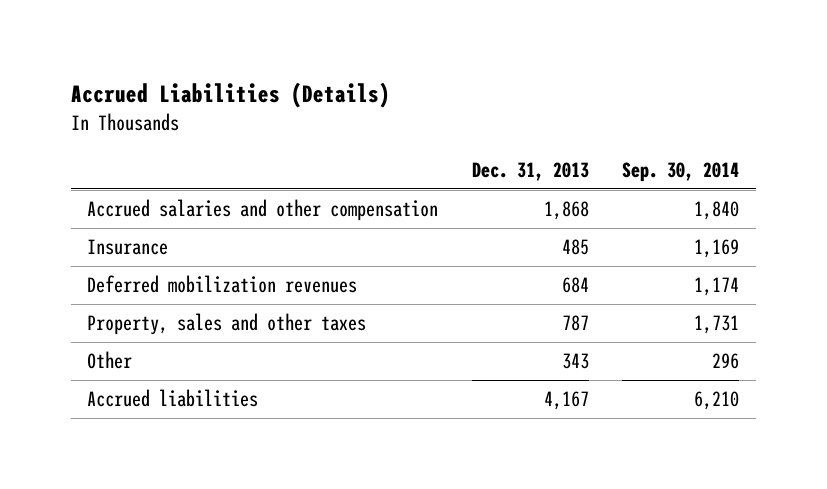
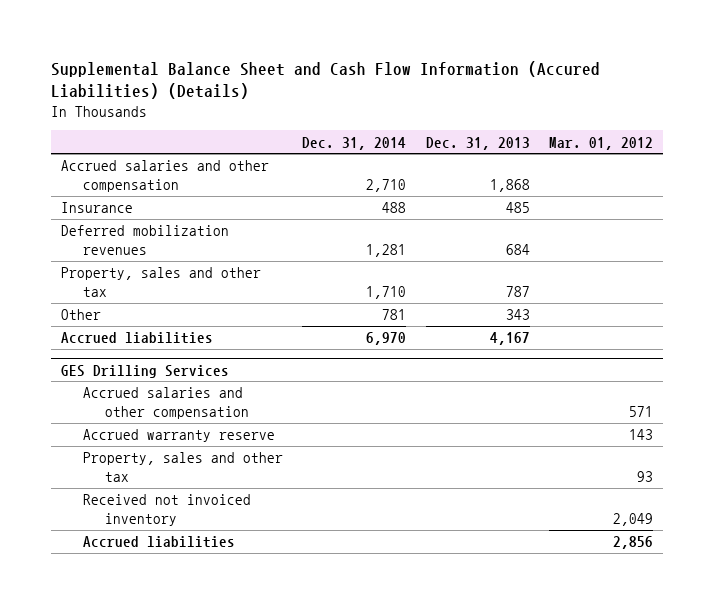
- Accrued Liabilities (Details)
+ Supplemental Balance Sheet and Cash Flow Information (Accured Liabilities) (Details)
- | Dec. 31, 2013 | Sep. 30, 2014
+ | Dec. 31, 2014 | Dec. 31, 2013 | Mar. 01, 2012
- Property, sales and other taxes | 787 | 1,731
+ Property, sales and other tax | 1,710 | 787 |
+ GES Drilling Services
+ Accrued salaries and other compensation | | | 571
+ Accrued warranty reserve | | | 143
+ Property, sales and other tax | | | 93
+ Received not invoiced inventory | | | 2,049
+ Accrued liabilities | | | 2,856

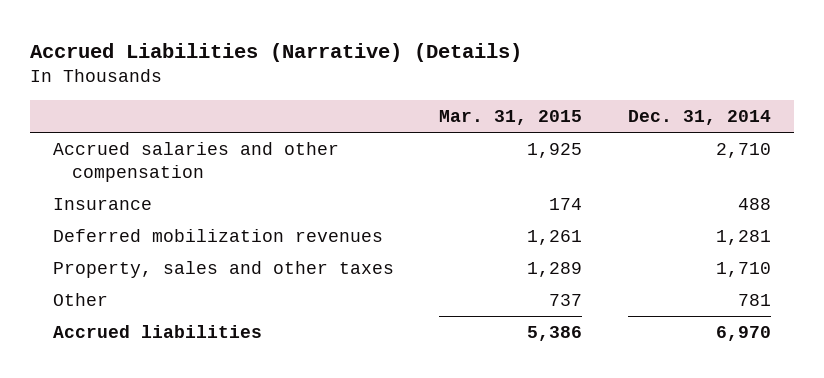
- Supplemental Balance Sheet and Cash Flow Information (Accured Liabilities) (Details)
+ Accrued Liabilities (Narrative) (Details)
- | Dec. 31, 2014 | Dec. 31, 2013 | Mar. 01, 2012
+ | Mar. 31, 2015 | Dec. 31, 2014
- Property, sales and other tax | 1,710 | 787 |
+ Property, sales and other taxes | 1,289 | 1,710
- GES Drilling Services
- Accrued salaries and other compensation | | | 571
- Accrued warranty reserve | | | 143
- Property, sales and other tax | | | 93
- Received not invoiced inventory | | | 2,049
- Accrued liabilities | | | 2,856

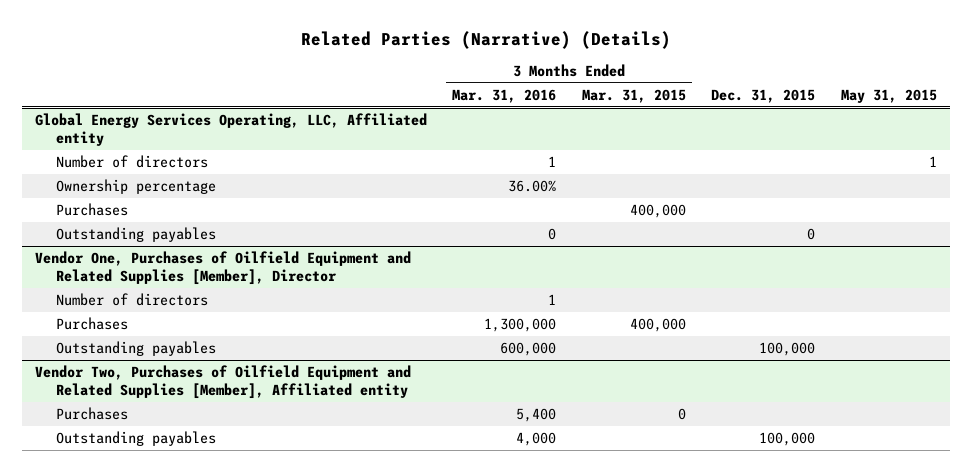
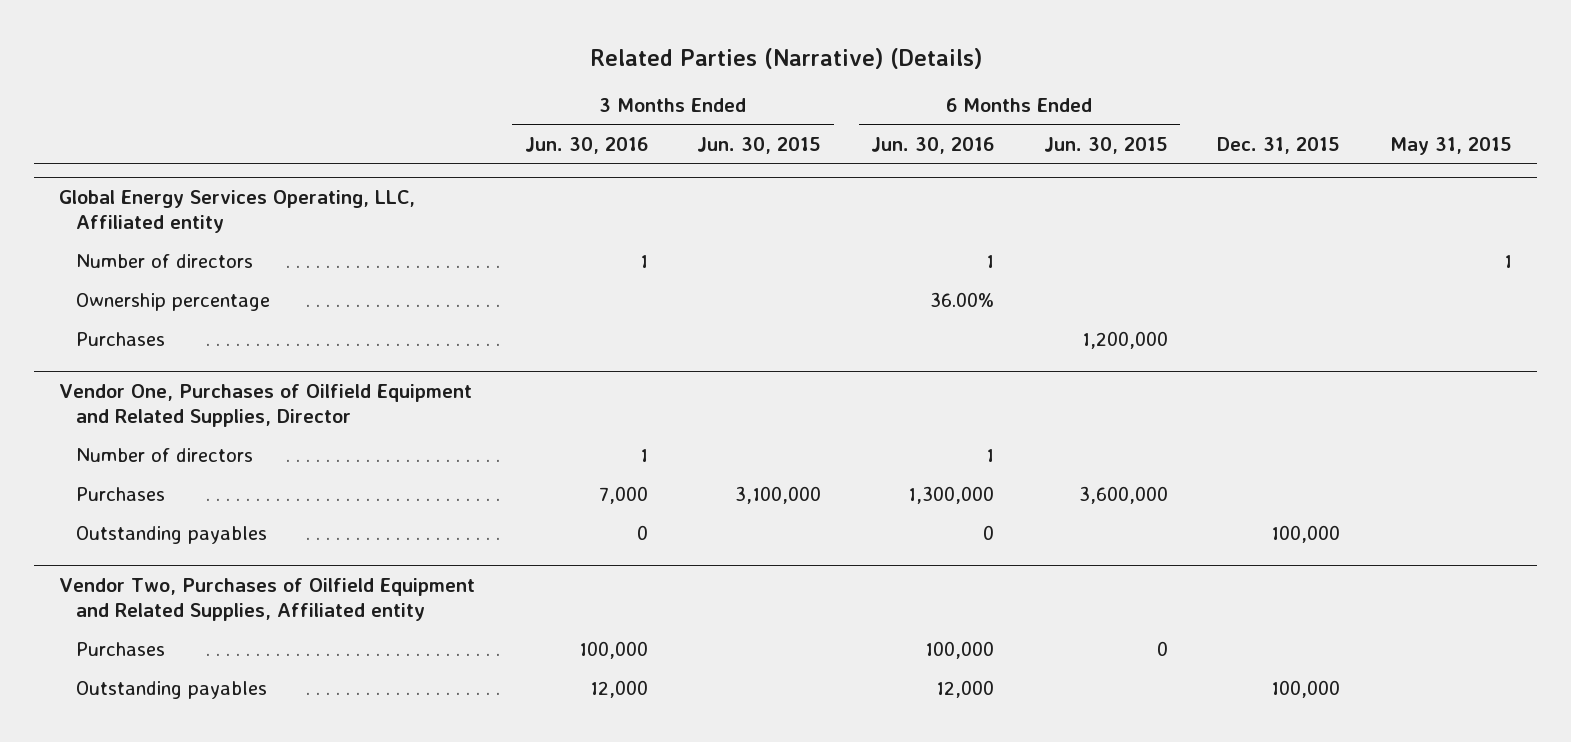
- | 3 Months Ended Mar. 31, 2016 | 3 Months Ended Mar. 31, 2015 | Dec. 31, 2015 | May 31, 2015
+ | 3 Months Ended Jun. 30, 2016 | 3 Months Ended Jun. 30, 2015 | 6 Months Ended Jun. 30, 2016 | 6 Months Ended Jun. 30, 2015 | Dec. 31, 2015 | May 31, 2015
@ Global Energy Services Operating, LLC, Affiliated entity
- Outstanding payables | 0 | | 0 |
- Vendor One, Purchases of Oilfield Equipment and Related Supplies [Member], Director
+ Vendor One, Purchases of Oilfield Equipment and Related Supplies, Director
- Vendor Two, Purchases of Oilfield Equipment and Related Supplies [Member], Affiliated entity
+ Vendor Two, Purchases of Oilfield Equipment and Related Supplies, Affiliated entity

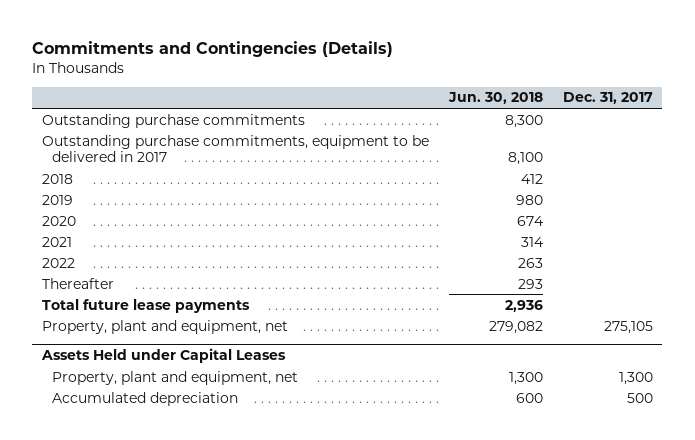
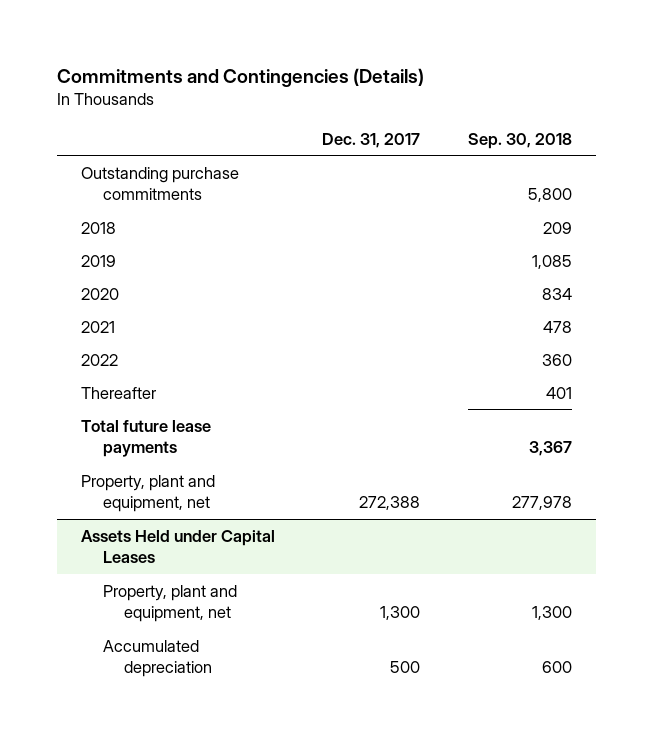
- | Jun. 30, 2018 | Dec. 31, 2017
+ | Dec. 31, 2017 | Sep. 30, 2018
- Outstanding purchase commitments, equipment to be delivered in 2017 | 8,100 |
- Property, plant and equipment, net | 279,082 | 275,105
+ Property, plant and equipment, net | 272,388 | 277,978

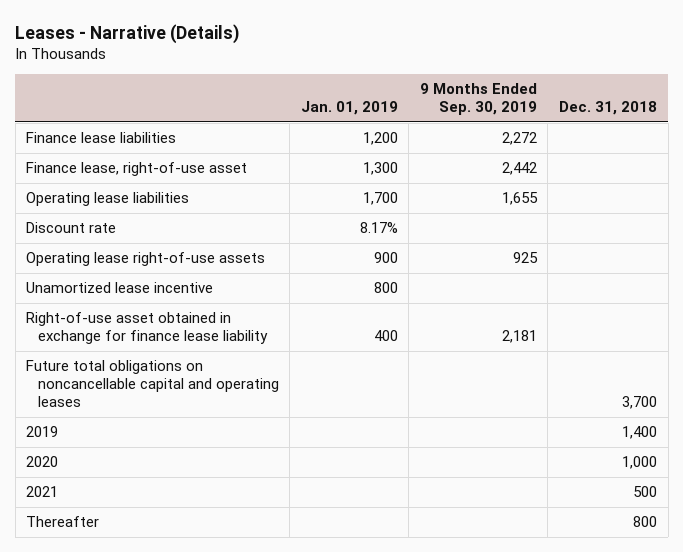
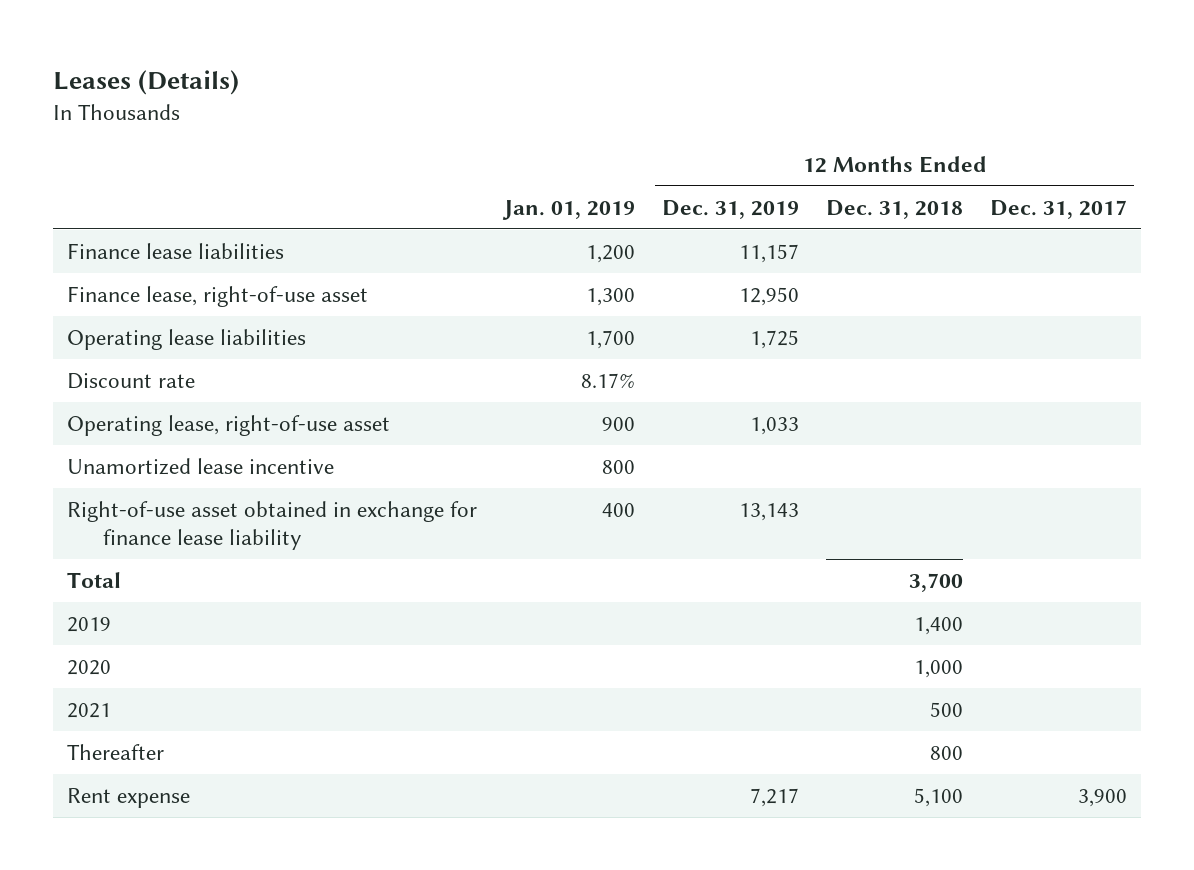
- Leases - Narrative (Details)
+ Leases (Details)
- | Jan. 01, 2019 | 9 Months Ended Sep. 30, 2019 | Dec. 31, 2018
+ | Jan. 01, 2019 | 12 Months Ended Dec. 31, 2019 | 12 Months Ended Dec. 31, 2018 | 12 Months Ended Dec. 31, 2017
- Operating lease right-of-use assets | 900 | 925 |
+ Operating lease, right-of-use asset | 900 | 1,033 | |
- Future total obligations on noncancellable capital and operating leases | | | 3,700
+ Total | | | 3,700 |
+ Rent expense | | 7,217 | 5,100 | 3,900

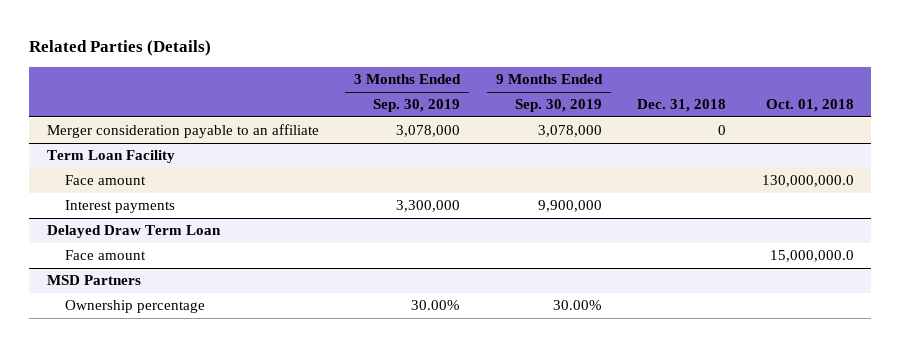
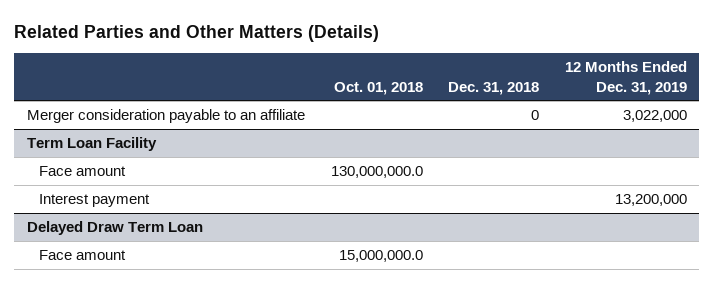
- Related Parties (Details)
+ Related Parties and Other Matters (Details)
- | 3 Months Ended Sep. 30, 2019 | 9 Months Ended Sep. 30, 2019 | Dec. 31, 2018 | Oct. 01, 2018
+ | Oct. 01, 2018 | Dec. 31, 2018 | 12 Months Ended Dec. 31, 2019
@ Term Loan Facility
- Interest payments | 3,300,000 | 9,900,000 | |
+ Interest payment | | | 13,200,000
- MSD Partners
- Ownership percentage | 30.00% | 30.00% | |

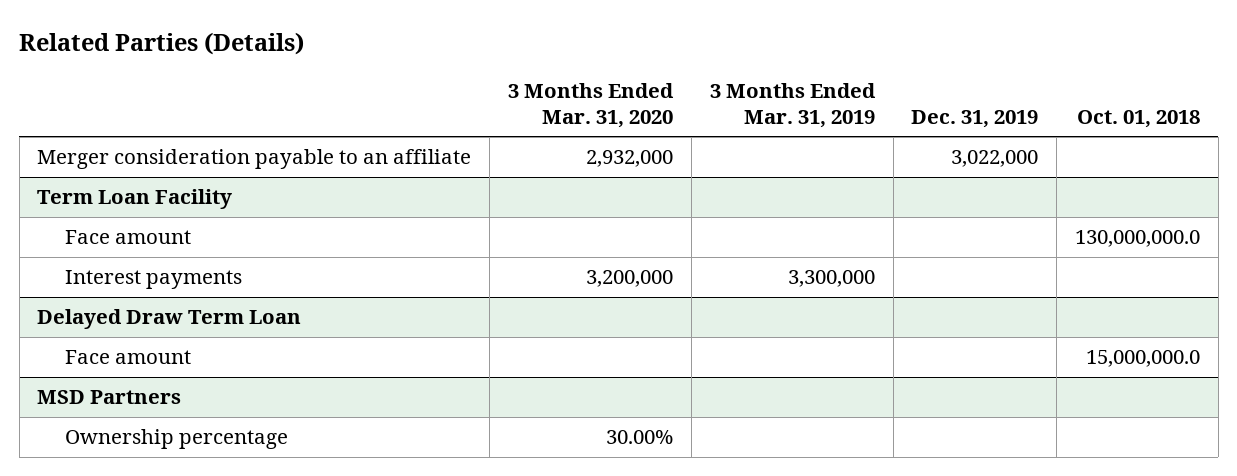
- Related Parties and Other Matters (Details)
+ Related Parties (Details)
- | Oct. 01, 2018 | Dec. 31, 2018 | 12 Months Ended Dec. 31, 2019
+ | 3 Months Ended Mar. 31, 2020 | 3 Months Ended Mar. 31, 2019 | Dec. 31, 2019 | Oct. 01, 2018
@ Term Loan Facility
- Interest payment | | | 13,200,000
+ Interest payments | 3,200,000 | 3,300,000 | |
+ MSD Partners
+ Ownership percentage | 30.00% | | |

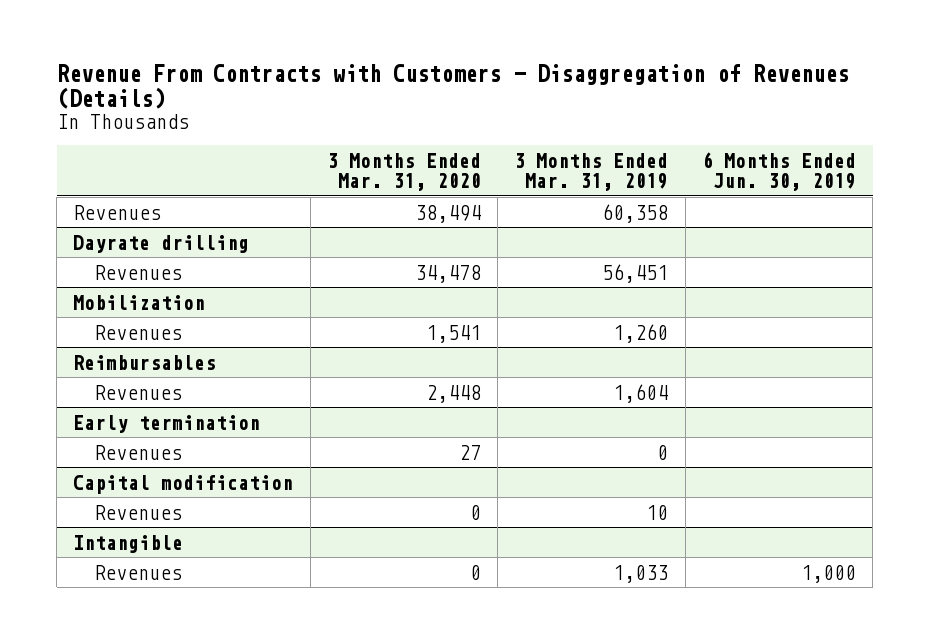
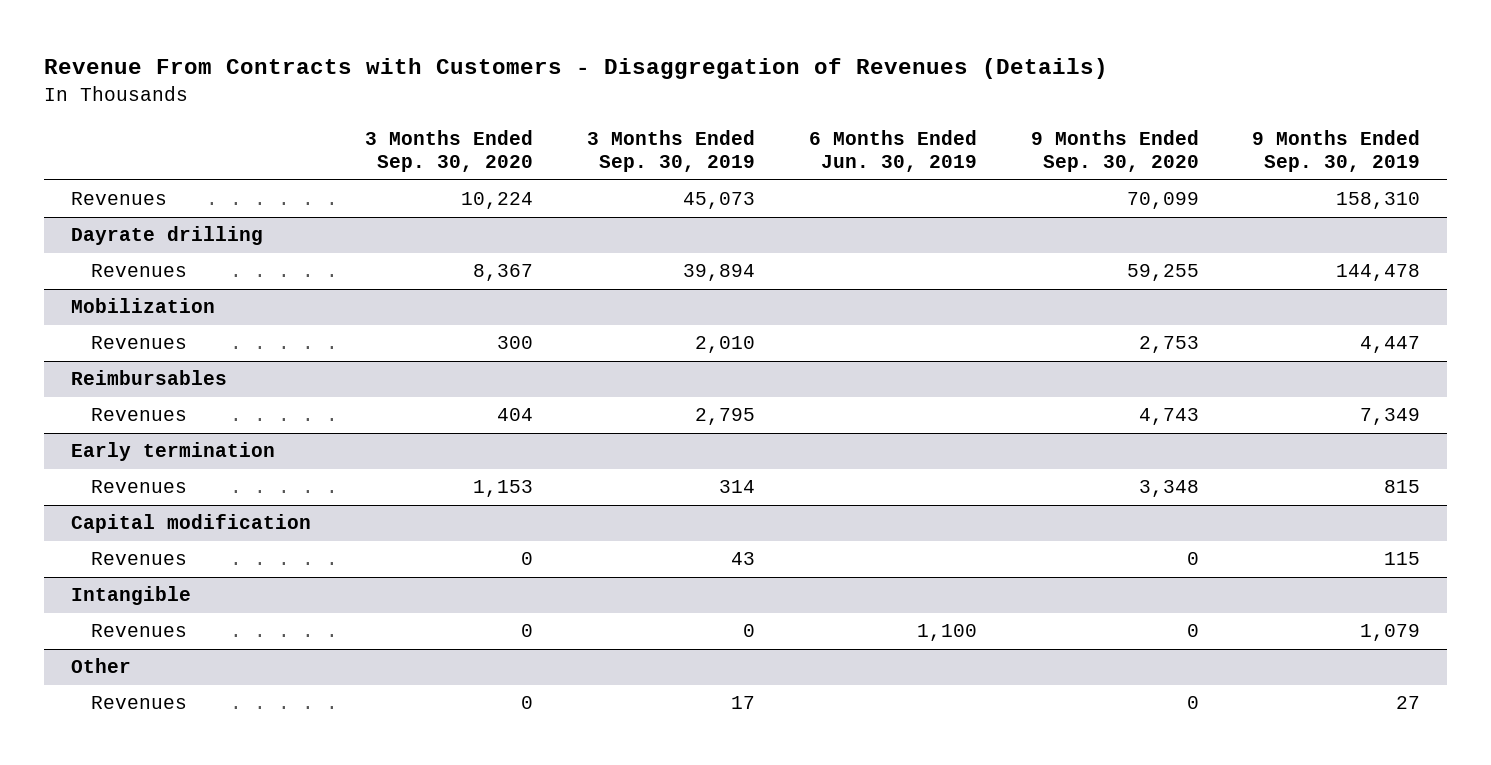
- | 3 Months Ended Mar. 31, 2020 | 3 Months Ended Mar. 31, 2019 | 6 Months Ended Jun. 30, 2019
+ | 3 Months Ended Sep. 30, 2020 | 3 Months Ended Sep. 30, 2019 | 6 Months Ended Jun. 30, 2019 | 9 Months Ended Sep. 30, 2020 | 9 Months Ended Sep. 30, 2019
@ Intangible
- Revenues | 0 | 1,033 | 1,000
+ Revenues | 0 | 0 | 1,100 | 0 | 1,079
+ Other
+ Revenues | 0 | 17 | | 0 | 27

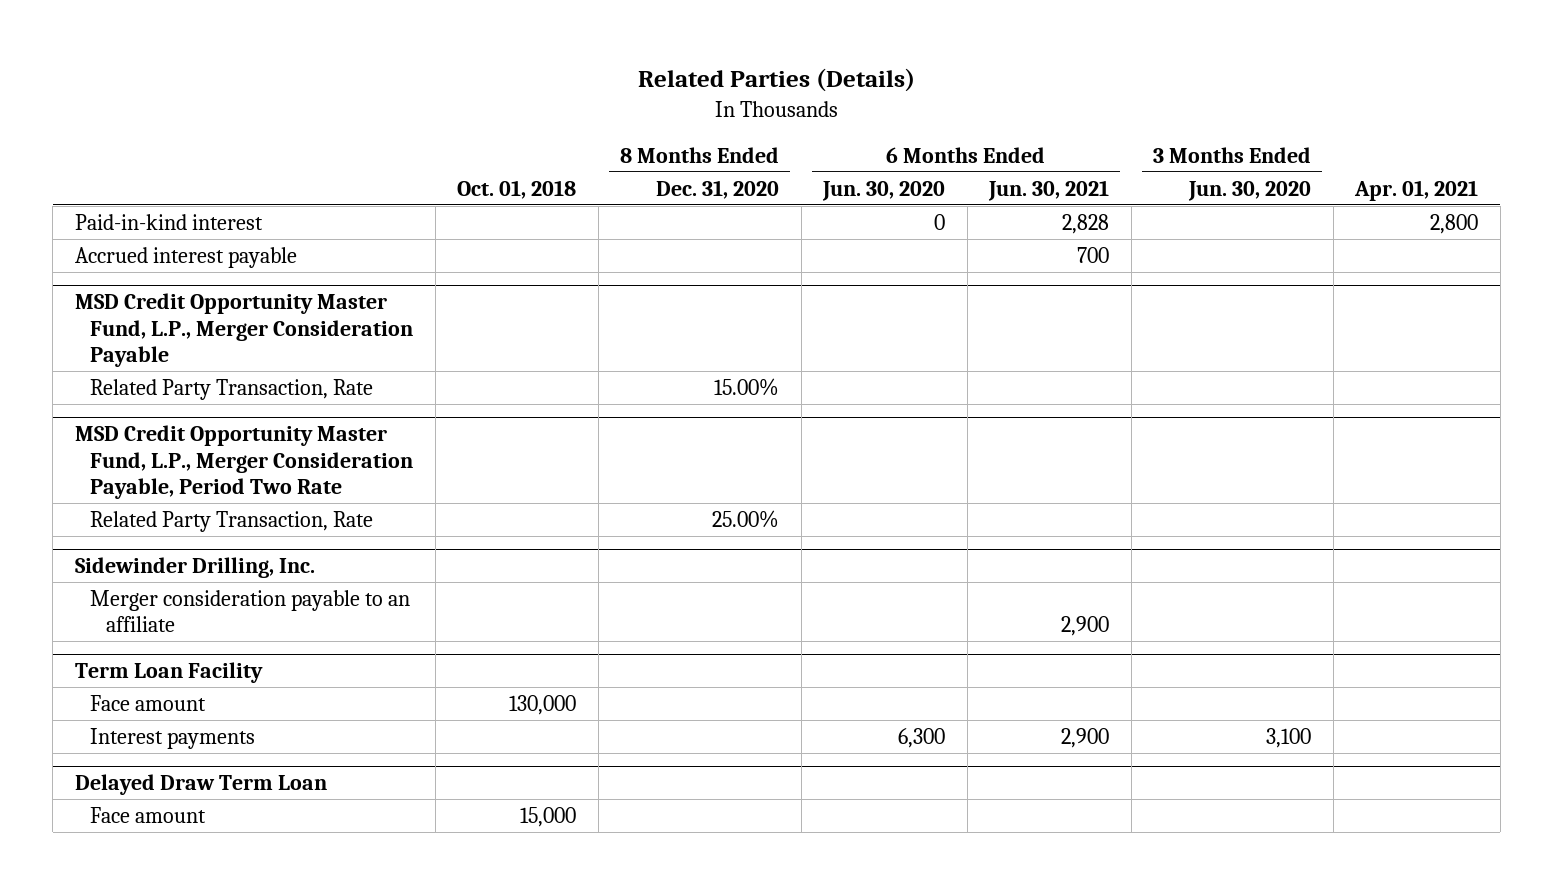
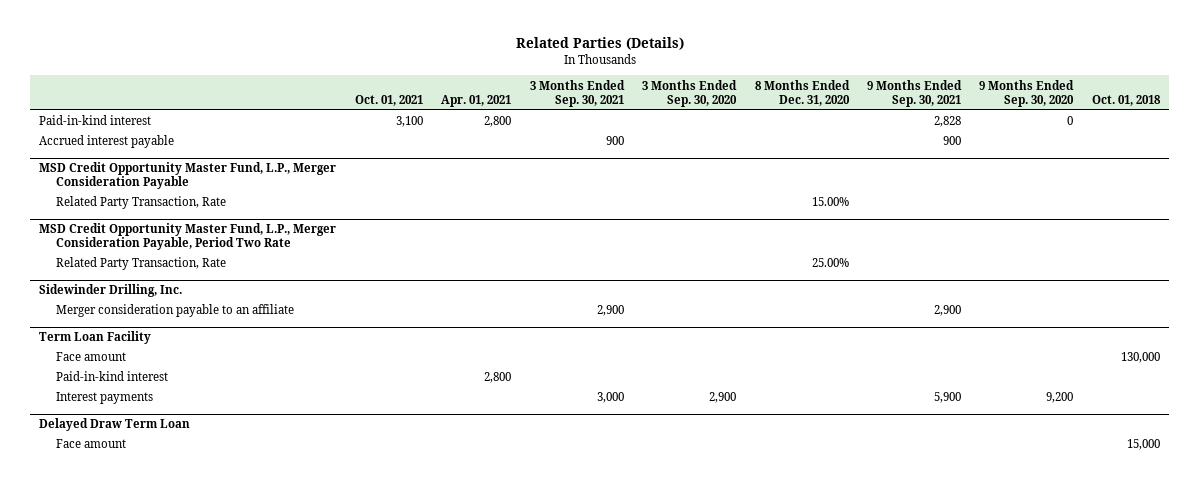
- | Oct. 01, 2018 | 8 Months Ended Dec. 31, 2020 | 6 Months Ended Jun. 30, 2020 | 6 Months Ended Jun. 30, 2021 | 3 Months Ended Jun. 30, 2020 | Apr. 01, 2021
+ | Oct. 01, 2021 | Apr. 01, 2021 | 3 Months Ended Sep. 30, 2021 | 3 Months Ended Sep. 30, 2020 | 8 Months Ended Dec. 31, 2020 | 9 Months Ended Sep. 30, 2021 | 9 Months Ended Sep. 30, 2020 | Oct. 01, 2018
@ Term Loan Facility
+ Paid-in-kind interest | | 2,800 | | | | | |

